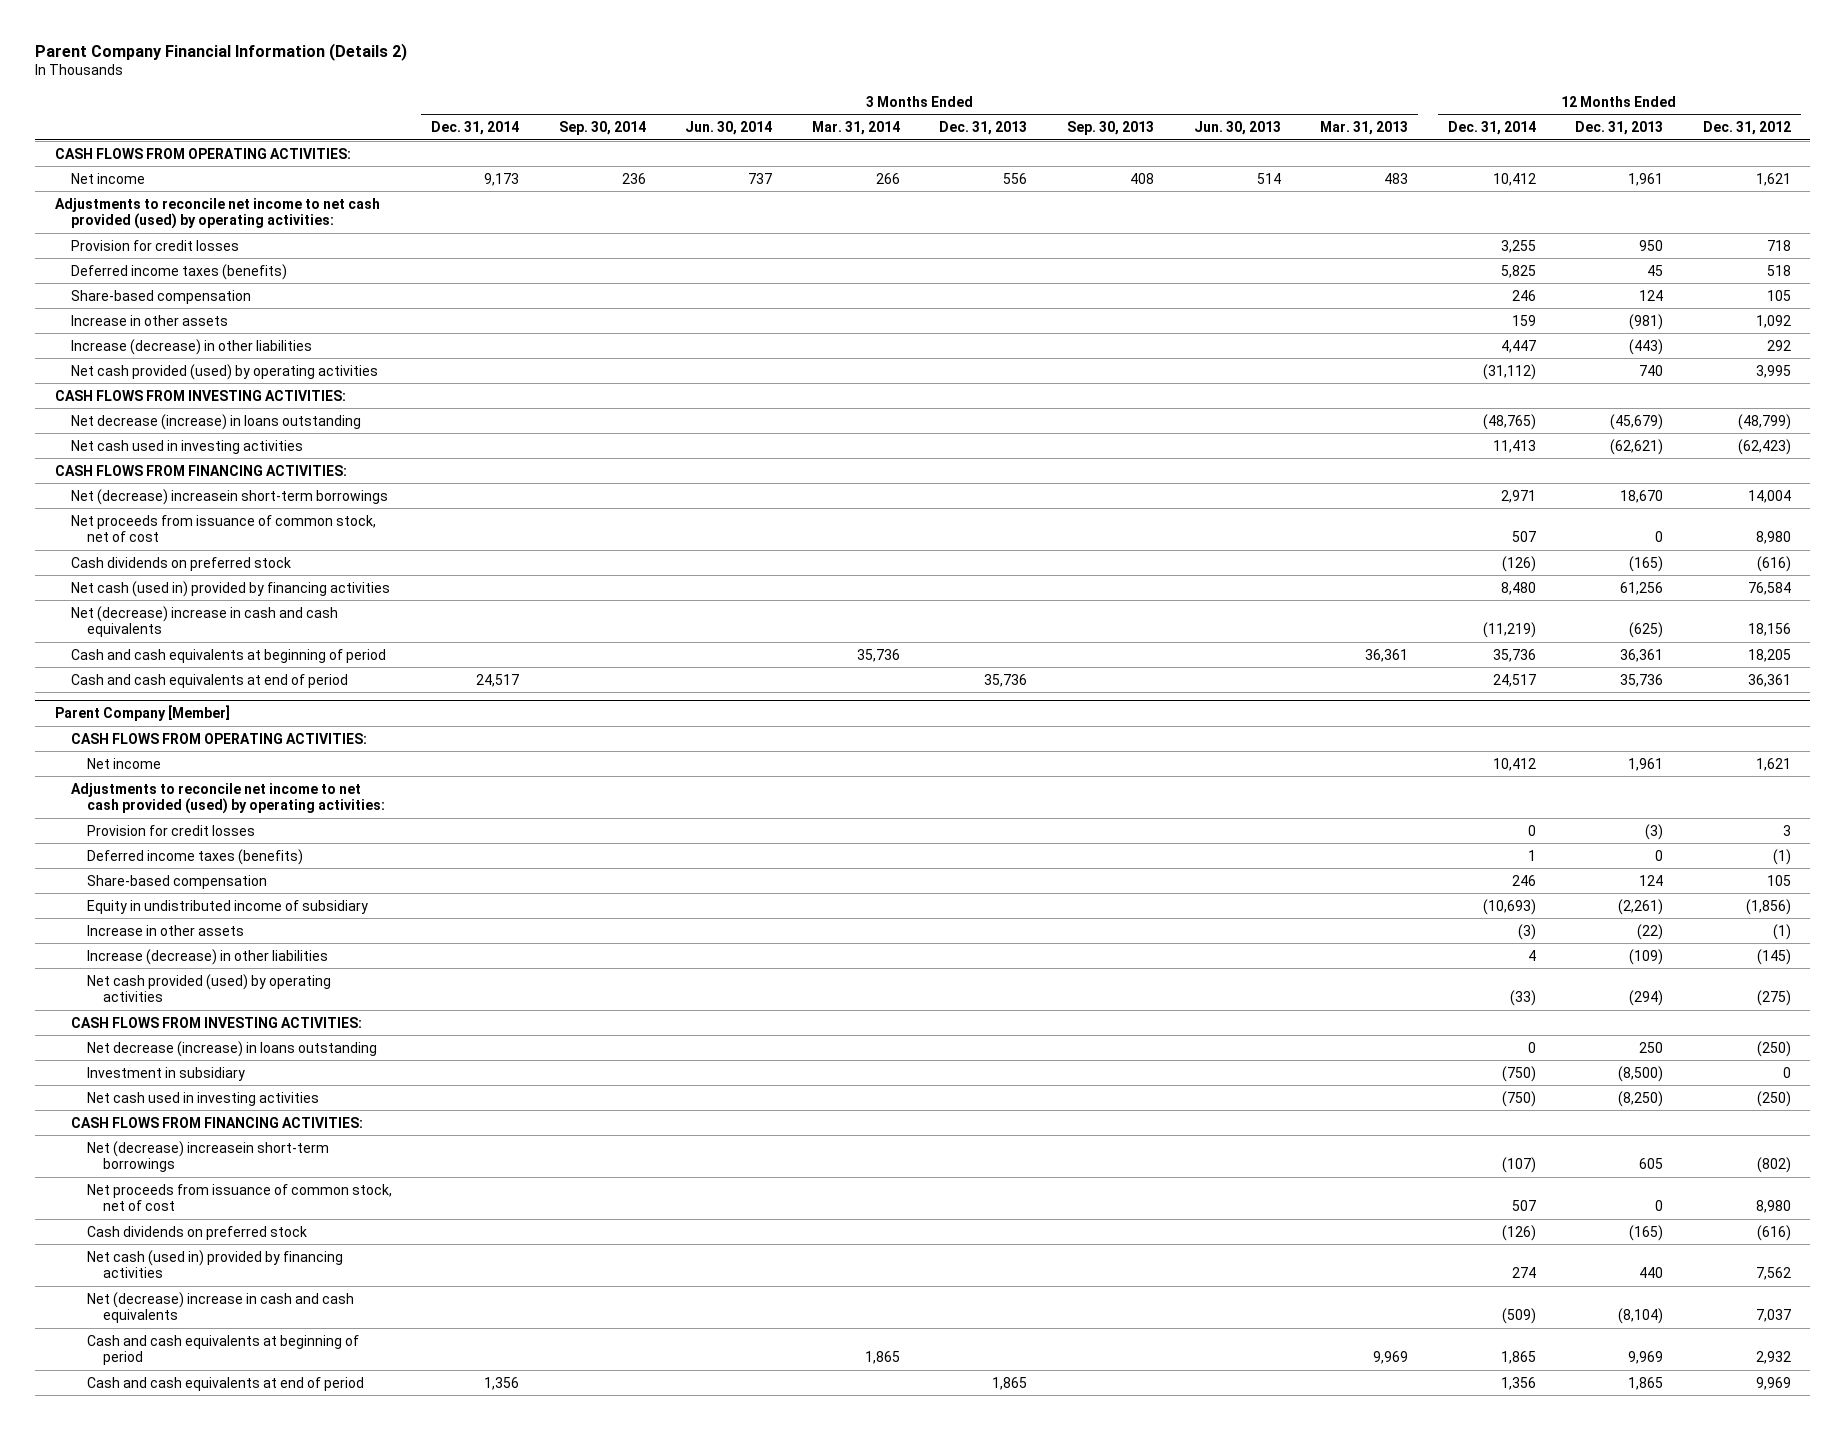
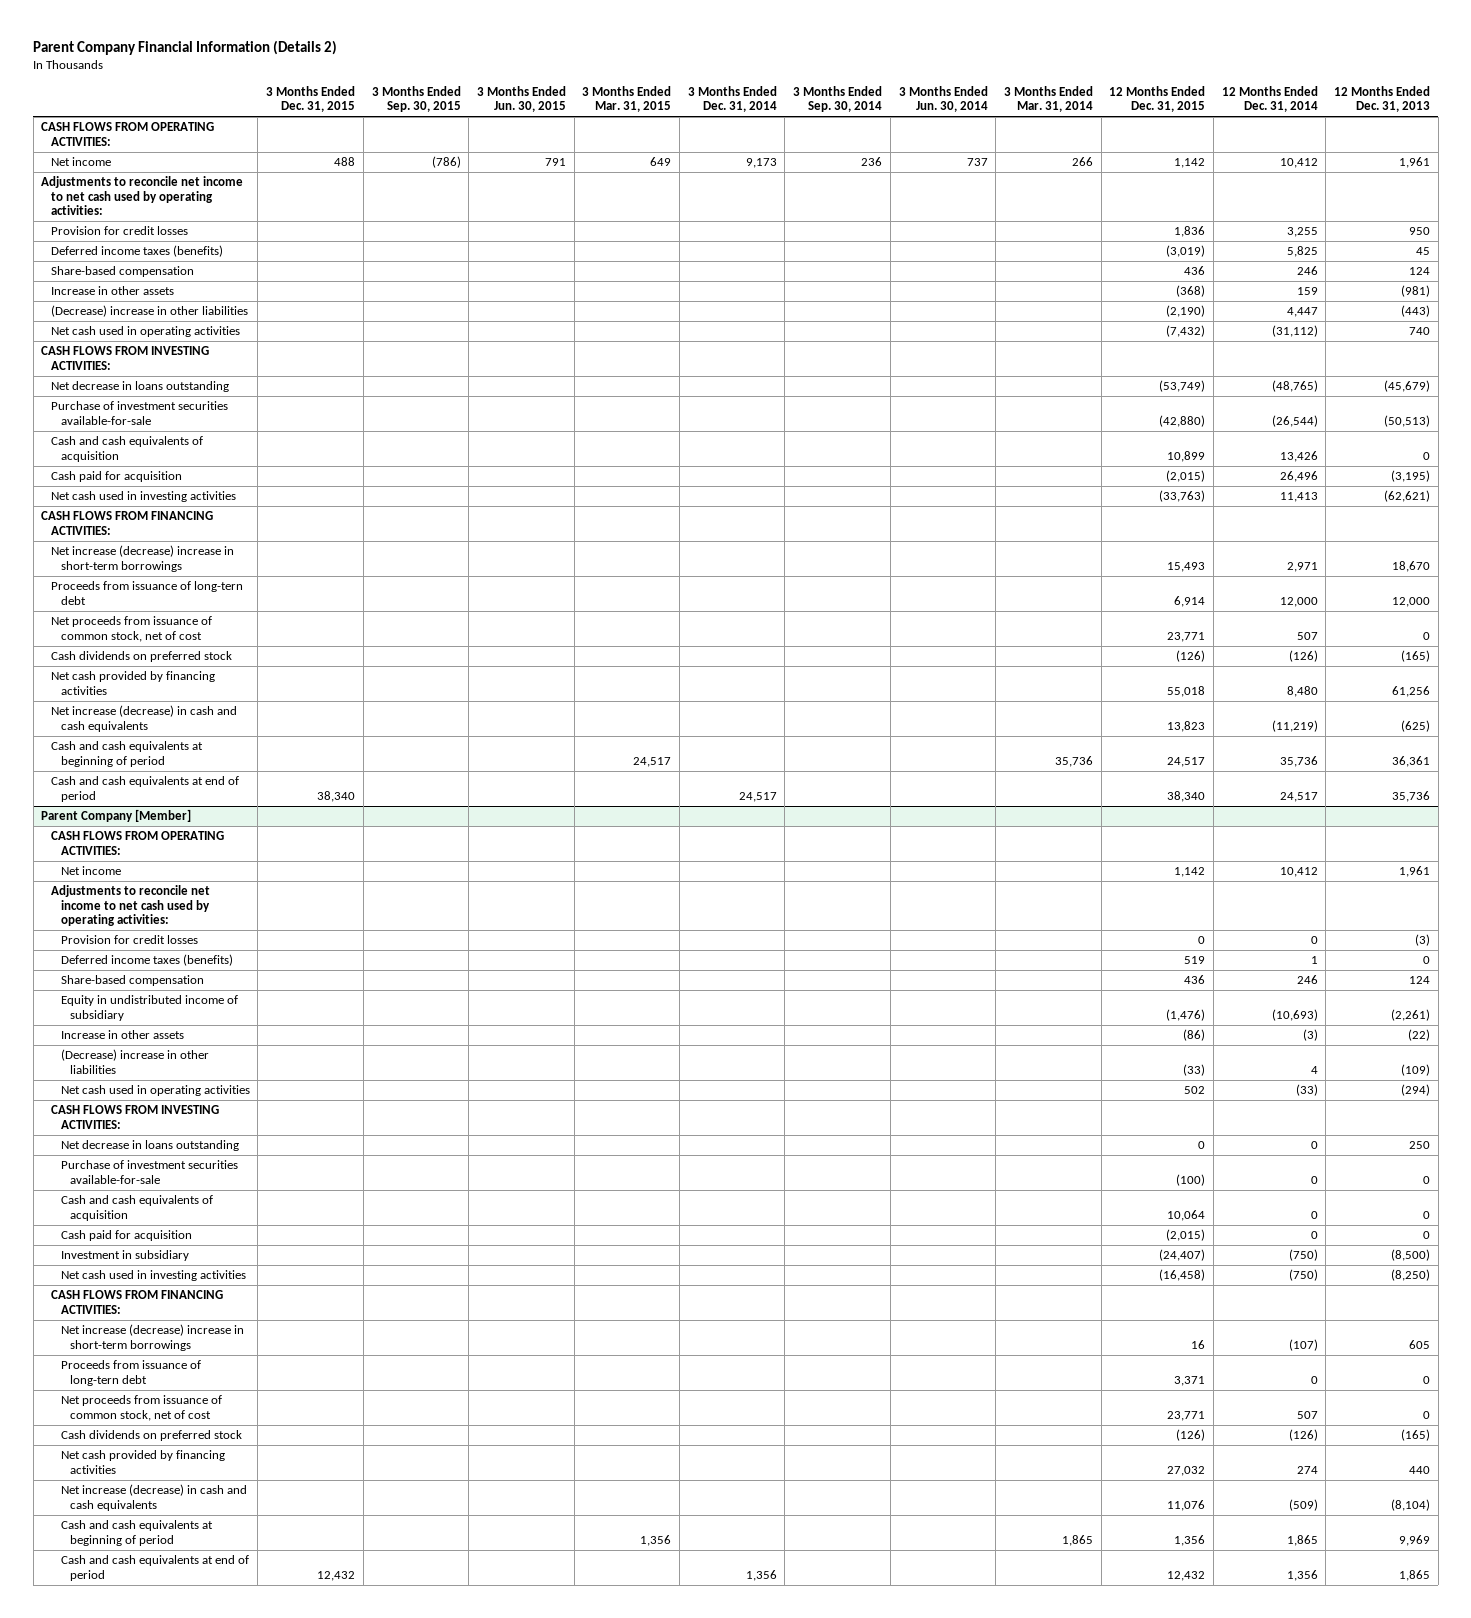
- | 3 Months Ended Dec. 31, 2014 | 3 Months Ended Sep. 30, 2014 | 3 Months Ended Jun. 30, 2014 | 3 Months Ended Mar. 31, 2014 | 3 Months Ended Dec. 31, 2013 | 3 Months Ended Sep. 30, 2013 | 3 Months Ended Jun. 30, 2013 | 3 Months Ended Mar. 31, 2013 | 12 Months Ended Dec. 31, 2014 | 12 Months Ended Dec. 31, 2013 | 12 Months Ended Dec. 31, 2012
+ | 3 Months Ended Dec. 31, 2015 | 3 Months Ended Sep. 30, 2015 | 3 Months Ended Jun. 30, 2015 | 3 Months Ended Mar. 31, 2015 | 3 Months Ended Dec. 31, 2014 | 3 Months Ended Sep. 30, 2014 | 3 Months Ended Jun. 30, 2014 | 3 Months Ended Mar. 31, 2014 | 12 Months Ended Dec. 31, 2015 | 12 Months Ended Dec. 31, 2014 | 12 Months Ended Dec. 31, 2013
- Adjustments to reconcile net income to net cash provided (used) by operating activities:
+ Adjustments to reconcile net income to net cash used by operating activities:
- Increase (decrease) in other liabilities | | | | | | | | | 4,447 | (443) | 292
- Net cash provided (used) by operating activities | | | | | | | | | (31,112) | 740 | 3,995
+ (Decrease) increase in other liabilities | | | | | | | | | (2,190) | 4,447 | (443)
+ Net cash used in operating activities | | | | | | | | | (7,432) | (31,112) | 740
- Net decrease (increase) in loans outstanding | | | | | | | | | (48,765) | (45,679) | (48,799)
+ Net decrease in loans outstanding | | | | | | | | | (53,749) | (48,765) | (45,679)
+ Purchase of investment securities available-for-sale | | | | | | | | | (42,880) | (26,544) | (50,513)
+ Cash and cash equivalents of acquisition | | | | | | | | | 10,899 | 13,426 | 0
+ Cash paid for acquisition | | | | | | | | | (2,015) | 26,496 | (3,195)
- Net (decrease) increasein short-term borrowings | | | | | | | | | 2,971 | 18,670 | 14,004
+ Net increase (decrease) increase in short-term borrowings | | | | | | | | | 15,493 | 2,971 | 18,670
+ Proceeds from issuance of long-tern debt | | | | | | | | | 6,914 | 12,000 | 12,000
- Net cash (used in) provided by financing activities | | | | | | | | | 8,480 | 61,256 | 76,584
- Net (decrease) increase in cash and cash equivalents | | | | | | | | | (11,219) | (625) | 18,156
+ Net cash provided by financing activities | | | | | | | | | 55,018 | 8,480 | 61,256
+ Net increase (decrease) in cash and cash equivalents | | | | | | | | | 13,823 | (11,219) | (625)
@ Parent Company [Member]
- Adjustments to reconcile net income to net cash provided (used) by operating activities:
+ Adjustments to reconcile net income to net cash used by operating activities:
- Increase (decrease) in other liabilities | | | | | | | | | 4 | (109) | (145)
- Net cash provided (used) by operating activities | | | | | | | | | (33) | (294) | (275)
+ (Decrease) increase in other liabilities | | | | | | | | | (33) | 4 | (109)
+ Net cash used in operating activities | | | | | | | | | 502 | (33) | (294)
- Net decrease (increase) in loans outstanding | | | | | | | | | 0 | 250 | (250)
+ Net decrease in loans outstanding | | | | | | | | | 0 | 0 | 250
+ Purchase of investment securities available-for-sale | | | | | | | | | (100) | 0 | 0
+ Cash and cash equivalents of acquisition | | | | | | | | | 10,064 | 0 | 0
+ Cash paid for acquisition | | | | | | | | | (2,015) | 0 | 0
- Net (decrease) increasein short-term borrowings | | | | | | | | | (107) | 605 | (802)
+ Net increase (decrease) increase in short-term borrowings | | | | | | | | | 16 | (107) | 605
+ Proceeds from issuance of long-tern debt | | | | | | | | | 3,371 | 0 | 0
- Net cash (used in) provided by financing activities | | | | | | | | | 274 | 440 | 7,562
- Net (decrease) increase in cash and cash equivalents | | | | | | | | | (509) | (8,104) | 7,037
+ Net cash provided by financing activities | | | | | | | | | 27,032 | 274 | 440
+ Net increase (decrease) in cash and cash equivalents | | | | | | | | | 11,076 | (509) | (8,104)

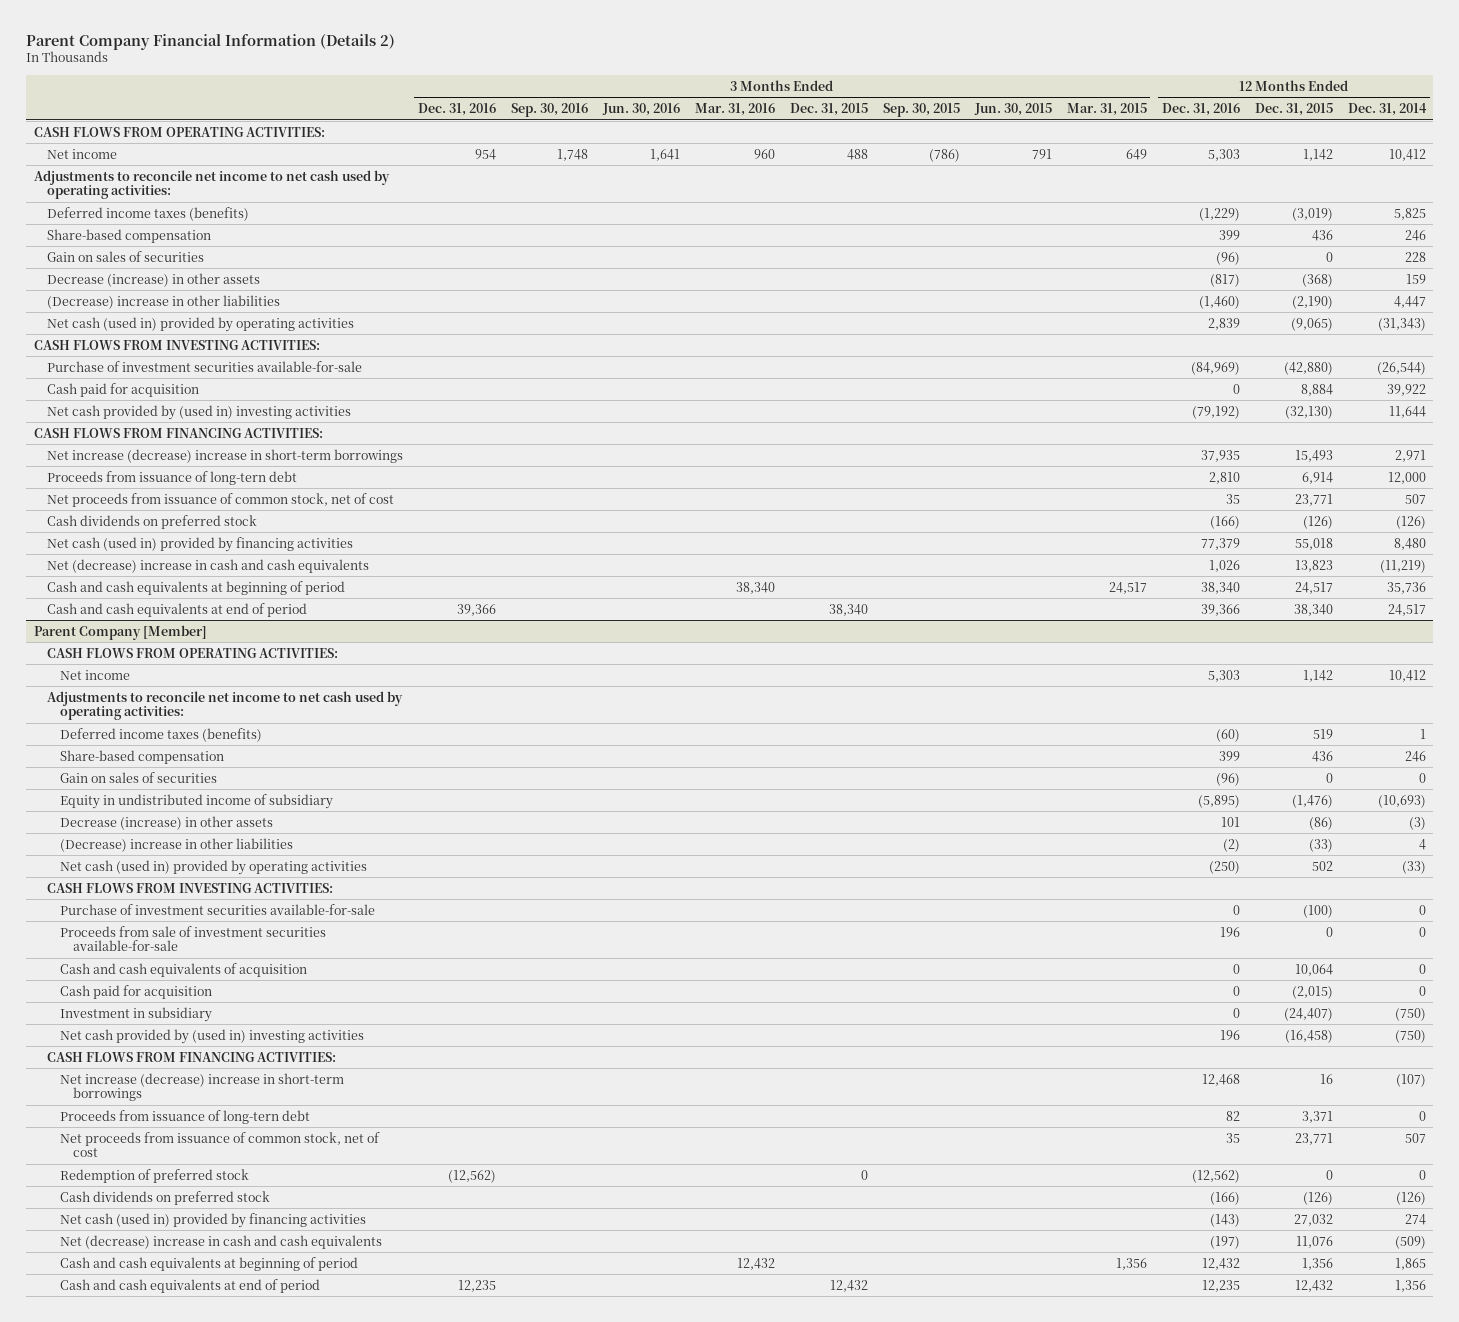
- | 3 Months Ended Dec. 31, 2015 | 3 Months Ended Sep. 30, 2015 | 3 Months Ended Jun. 30, 2015 | 3 Months Ended Mar. 31, 2015 | 3 Months Ended Dec. 31, 2014 | 3 Months Ended Sep. 30, 2014 | 3 Months Ended Jun. 30, 2014 | 3 Months Ended Mar. 31, 2014 | 12 Months Ended Dec. 31, 2015 | 12 Months Ended Dec. 31, 2014 | 12 Months Ended Dec. 31, 2013
+ | 3 Months Ended Dec. 31, 2016 | 3 Months Ended Sep. 30, 2016 | 3 Months Ended Jun. 30, 2016 | 3 Months Ended Mar. 31, 2016 | 3 Months Ended Dec. 31, 2015 | 3 Months Ended Sep. 30, 2015 | 3 Months Ended Jun. 30, 2015 | 3 Months Ended Mar. 31, 2015 | 12 Months Ended Dec. 31, 2016 | 12 Months Ended Dec. 31, 2015 | 12 Months Ended Dec. 31, 2014
- Provision for credit losses | | | | | | | | | 1,836 | 3,255 | 950
- Increase in other assets | | | | | | | | | (368) | 159 | (981)
+ Gain on sales of securities | | | | | | | | | (96) | 0 | 228
+ Decrease (increase) in other assets | | | | | | | | | (817) | (368) | 159
- Net cash used in operating activities | | | | | | | | | (7,432) | (31,112) | 740
+ Net cash (used in) provided by operating activities | | | | | | | | | 2,839 | (9,065) | (31,343)
- Net decrease in loans outstanding | | | | | | | | | (53,749) | (48,765) | (45,679)
- Cash and cash equivalents of acquisition | | | | | | | | | 10,899 | 13,426 | 0
- Cash paid for acquisition | | | | | | | | | (2,015) | 26,496 | (3,195)
- Net cash used in investing activities | | | | | | | | | (33,763) | 11,413 | (62,621)
+ Cash paid for acquisition | | | | | | | | | 0 | 8,884 | 39,922
+ Net cash provided by (used in) investing activities | | | | | | | | | (79,192) | (32,130) | 11,644
- Net cash provided by financing activities | | | | | | | | | 55,018 | 8,480 | 61,256
- Net increase (decrease) in cash and cash equivalents | | | | | | | | | 13,823 | (11,219) | (625)
+ Net cash (used in) provided by financing activities | | | | | | | | | 77,379 | 55,018 | 8,480
+ Net (decrease) increase in cash and cash equivalents | | | | | | | | | 1,026 | 13,823 | (11,219)
@ Parent Company [Member]
- Provision for credit losses | | | | | | | | | 0 | 0 | (3)
+ Gain on sales of securities | | | | | | | | | (96) | 0 | 0
- Increase in other assets | | | | | | | | | (86) | (3) | (22)
+ Decrease (increase) in other assets | | | | | | | | | 101 | (86) | (3)
- Net cash used in operating activities | | | | | | | | | 502 | (33) | (294)
+ Net cash (used in) provided by operating activities | | | | | | | | | (250) | 502 | (33)
- Net decrease in loans outstanding | | | | | | | | | 0 | 0 | 250
+ Proceeds from sale of investment securities available-for-sale | | | | | | | | | 196 | 0 | 0
- Net cash used in investing activities | | | | | | | | | (16,458) | (750) | (8,250)
+ Net cash provided by (used in) investing activities | | | | | | | | | 196 | (16,458) | (750)
+ Redemption of preferred stock | (12,562) | | | | 0 | | | | (12,562) | 0 | 0
- Net cash provided by financing activities | | | | | | | | | 27,032 | 274 | 440
- Net increase (decrease) in cash and cash equivalents | | | | | | | | | 11,076 | (509) | (8,104)
+ Net cash (used in) provided by financing activities | | | | | | | | | (143) | 27,032 | 274
+ Net (decrease) increase in cash and cash equivalents | | | | | | | | | (197) | 11,076 | (509)

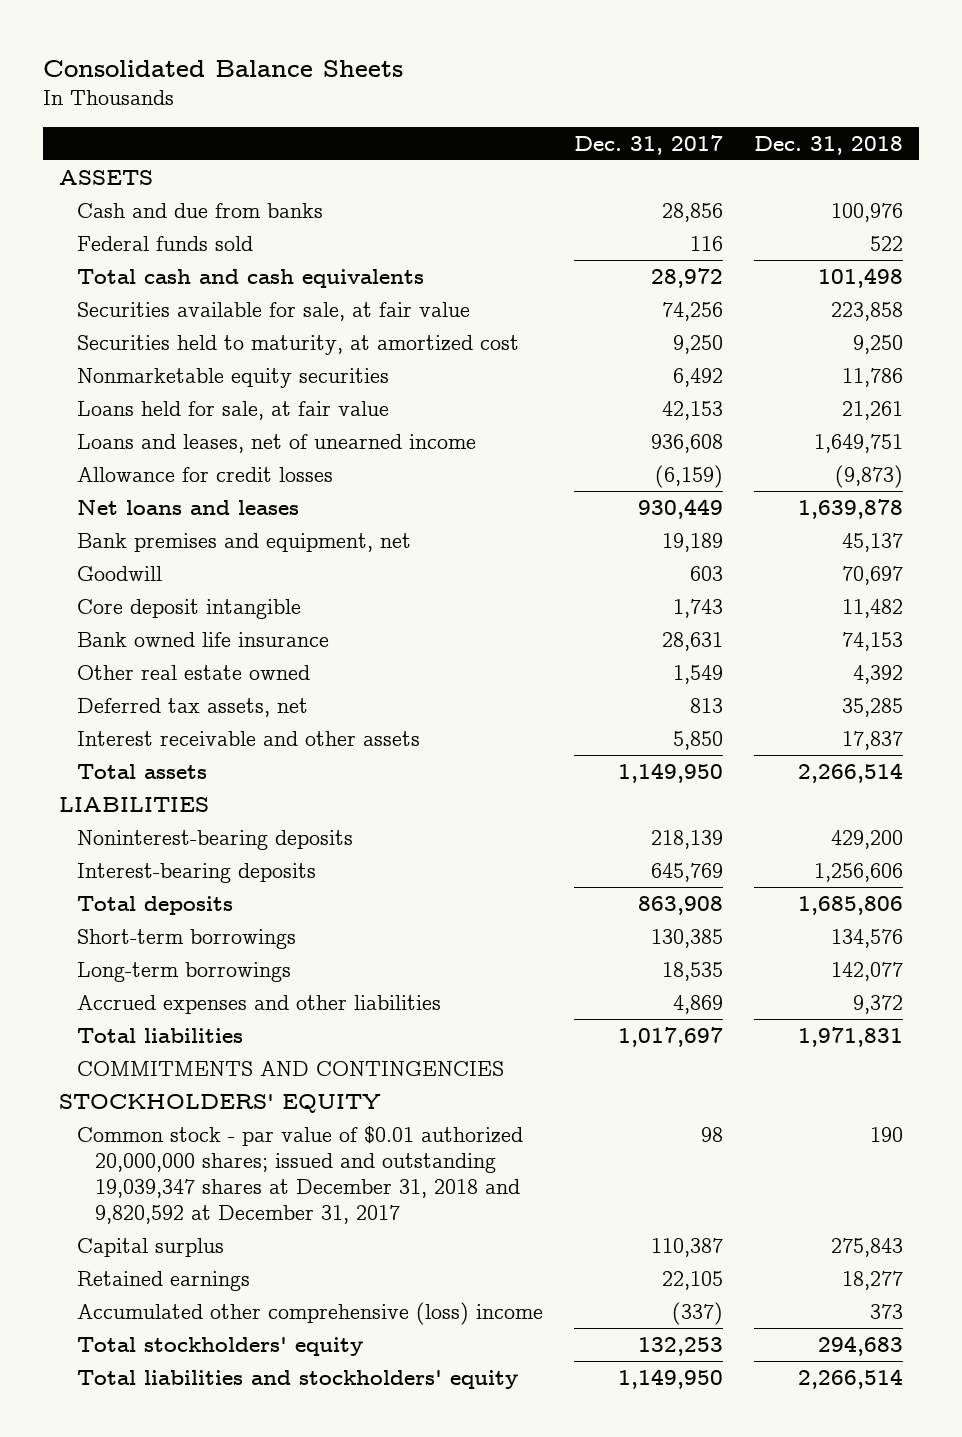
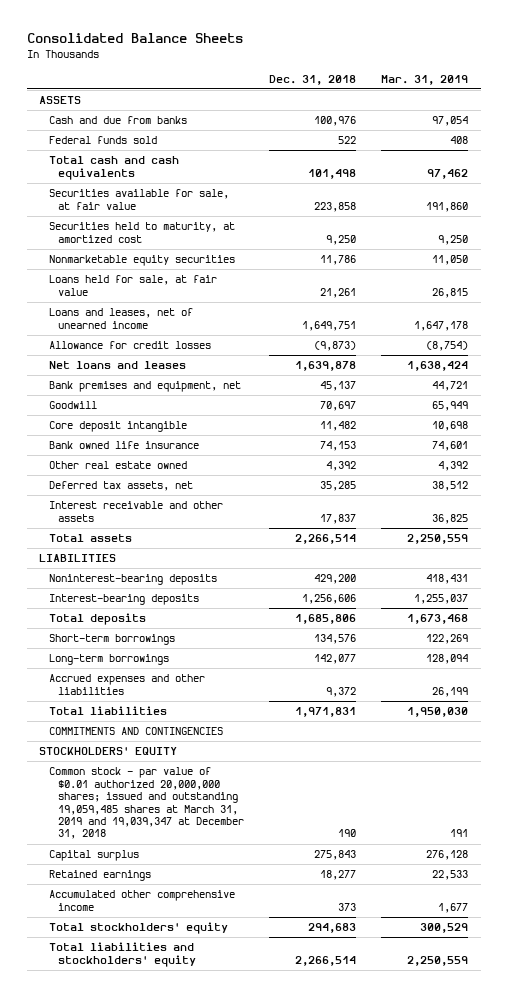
- | Dec. 31, 2017 | Dec. 31, 2018
+ | Dec. 31, 2018 | Mar. 31, 2019
- Common stock - par value of $0.01 authorized 20,000,000 shares; issued and outstanding 19,039,347 shares at December 31, 2018 and 9,820,592 at December 31, 2017 | 98 | 190
+ Common stock - par value of $0.01 authorized 20,000,000 shares; issued and outstanding 19,059,485 shares at March 31, 2019 and 19,039,347 at December 31, 2018 | 190 | 191
- Accumulated other comprehensive (loss) income | (337) | 373
+ Accumulated other comprehensive income | 373 | 1,677

